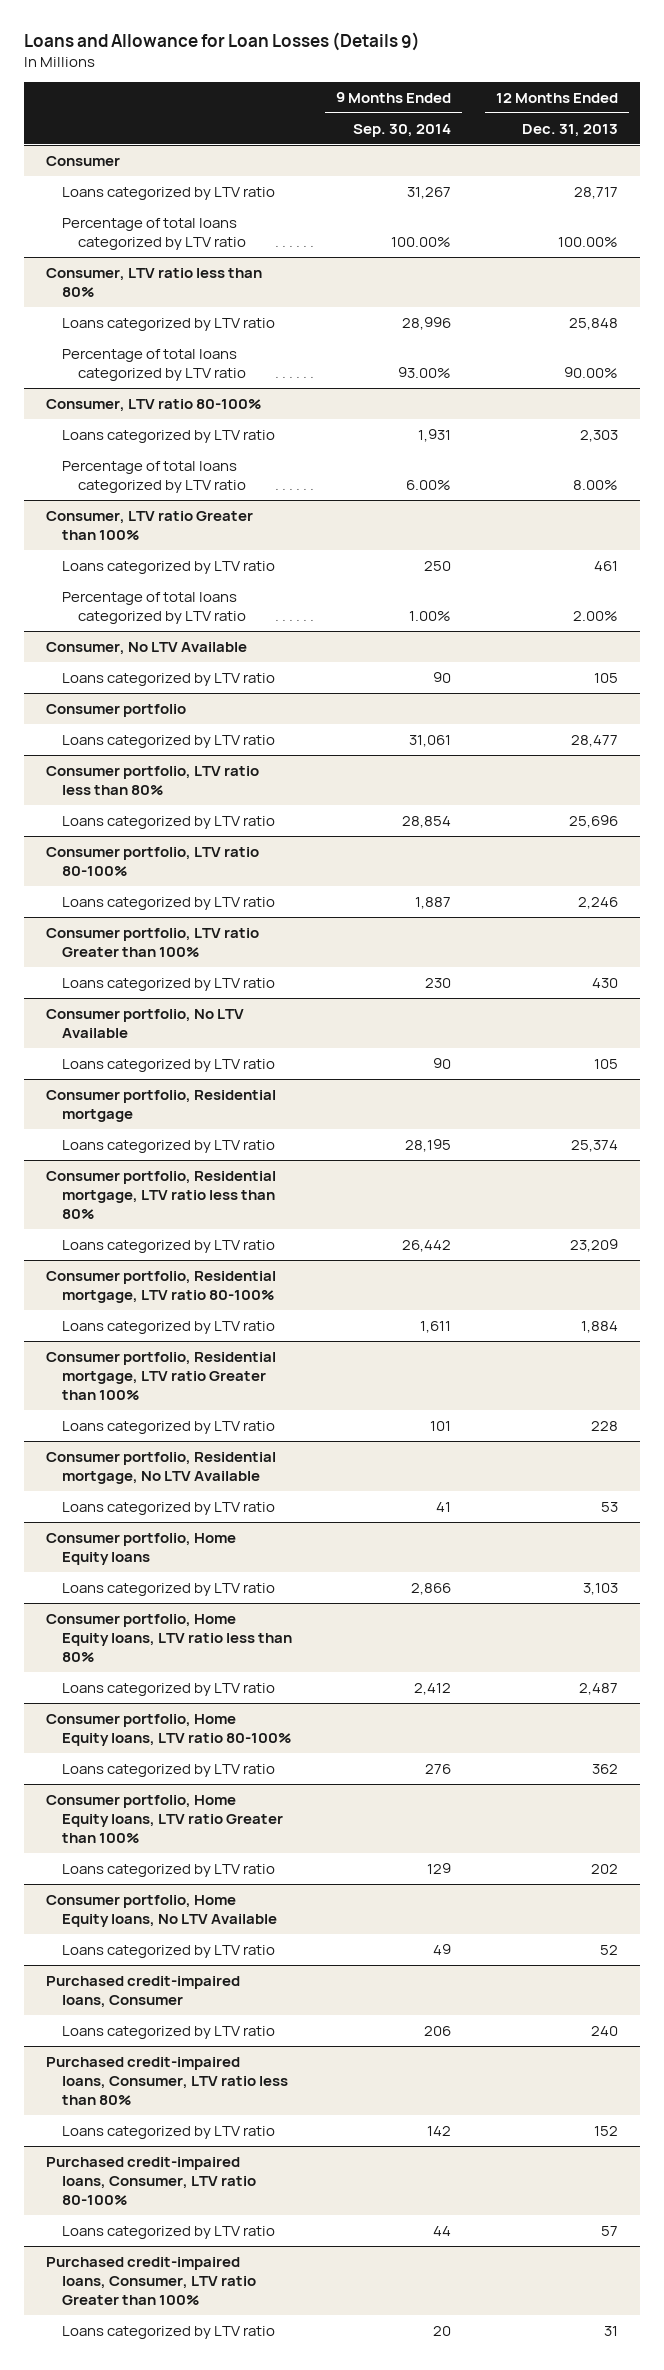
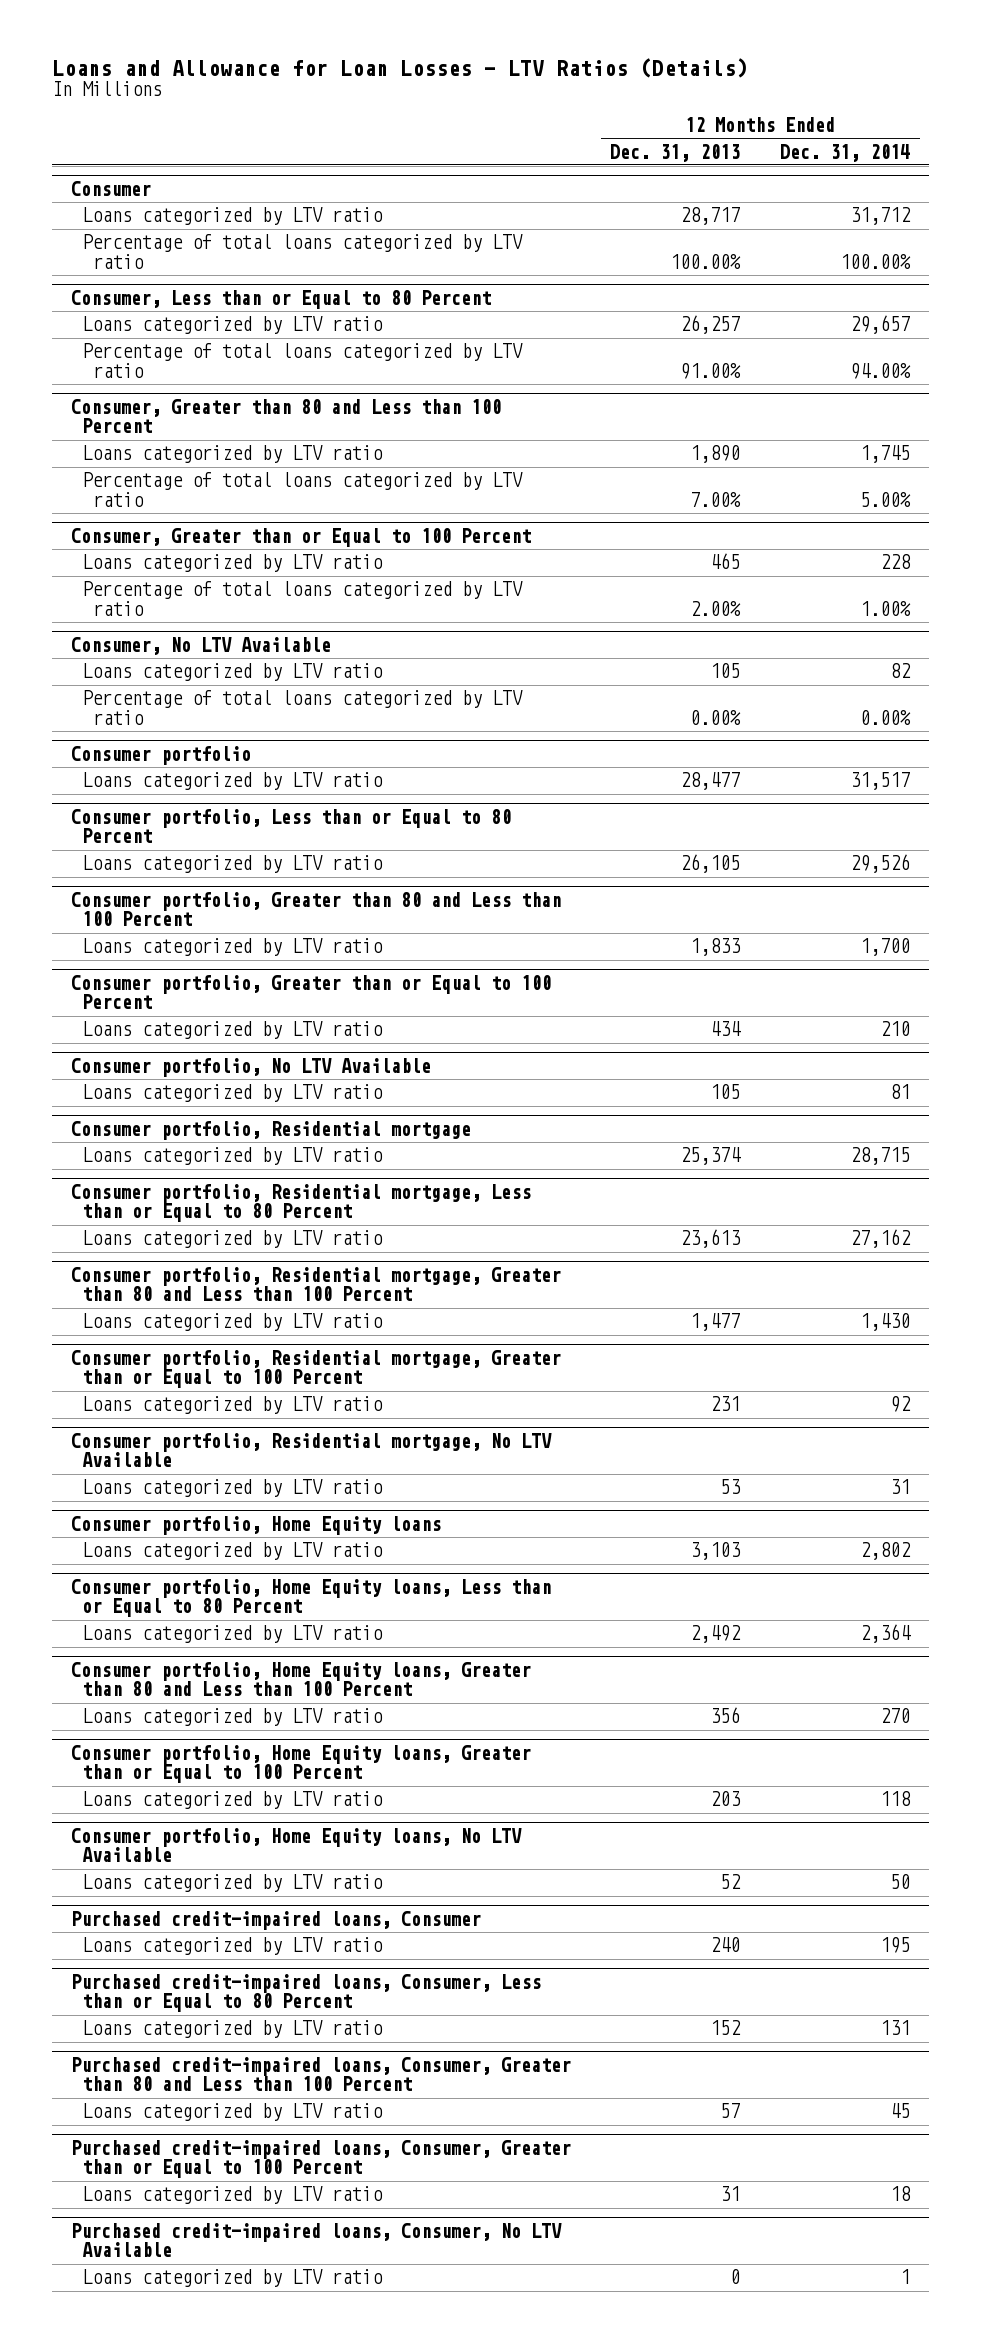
- Loans and Allowance for Loan Losses (Details 9)
+ Loans and Allowance for Loan Losses - LTV Ratios (Details)
- | 9 Months Ended Sep. 30, 2014 | 12 Months Ended Dec. 31, 2013
+ | 12 Months Ended Dec. 31, 2013 | 12 Months Ended Dec. 31, 2014
- Consumer, LTV ratio less than 80%
- Loans categorized by LTV ratio | 28,996 | 25,848
- Percentage of total loans categorized by LTV ratio | 93.00% | 90.00%
- Consumer, LTV ratio 80-100%
- Loans categorized by LTV ratio | 1,931 | 2,303
- Percentage of total loans categorized by LTV ratio | 6.00% | 8.00%
- Consumer, LTV ratio Greater than 100%
- Loans categorized by LTV ratio | 250 | 461
+ Consumer, Less than or Equal to 80 Percent
+ Loans categorized by LTV ratio | 26,257 | 29,657
+ Percentage of total loans categorized by LTV ratio | 91.00% | 94.00%
+ Consumer, Greater than 80 and Less than 100 Percent
+ Loans categorized by LTV ratio | 1,890 | 1,745
+ Percentage of total loans categorized by LTV ratio | 7.00% | 5.00%
+ Consumer, Greater than or Equal to 100 Percent
+ Loans categorized by LTV ratio | 465 | 228
@ Consumer, No LTV Available
+ Percentage of total loans categorized by LTV ratio | 0.00% | 0.00%
- Consumer portfolio, LTV ratio less than 80%
- Loans categorized by LTV ratio | 28,854 | 25,696
- Consumer portfolio, LTV ratio 80-100%
- Loans categorized by LTV ratio | 1,887 | 2,246
- Consumer portfolio, LTV ratio Greater than 100%
- Loans categorized by LTV ratio | 230 | 430
+ Consumer portfolio, Less than or Equal to 80 Percent
+ Loans categorized by LTV ratio | 26,105 | 29,526
+ Consumer portfolio, Greater than 80 and Less than 100 Percent
+ Loans categorized by LTV ratio | 1,833 | 1,700
+ Consumer portfolio, Greater than or Equal to 100 Percent
+ Loans categorized by LTV ratio | 434 | 210
- Consumer portfolio, Residential mortgage, LTV ratio less than 80%
- Loans categorized by LTV ratio | 26,442 | 23,209
- Consumer portfolio, Residential mortgage, LTV ratio 80-100%
- Loans categorized by LTV ratio | 1,611 | 1,884
- Consumer portfolio, Residential mortgage, LTV ratio Greater than 100%
- Loans categorized by LTV ratio | 101 | 228
+ Consumer portfolio, Residential mortgage, Less than or Equal to 80 Percent
+ Loans categorized by LTV ratio | 23,613 | 27,162
+ Consumer portfolio, Residential mortgage, Greater than 80 and Less than 100 Percent
+ Loans categorized by LTV ratio | 1,477 | 1,430
+ Consumer portfolio, Residential mortgage, Greater than or Equal to 100 Percent
+ Loans categorized by LTV ratio | 231 | 92
- Consumer portfolio, Home Equity loans, LTV ratio less than 80%
- Loans categorized by LTV ratio | 2,412 | 2,487
- Consumer portfolio, Home Equity loans, LTV ratio 80-100%
- Loans categorized by LTV ratio | 276 | 362
- Consumer portfolio, Home Equity loans, LTV ratio Greater than 100%
- Loans categorized by LTV ratio | 129 | 202
+ Consumer portfolio, Home Equity loans, Less than or Equal to 80 Percent
+ Loans categorized by LTV ratio | 2,492 | 2,364
+ Consumer portfolio, Home Equity loans, Greater than 80 and Less than 100 Percent
+ Loans categorized by LTV ratio | 356 | 270
+ Consumer portfolio, Home Equity loans, Greater than or Equal to 100 Percent
+ Loans categorized by LTV ratio | 203 | 118
- Purchased credit-impaired loans, Consumer, LTV ratio less than 80%
+ Purchased credit-impaired loans, Consumer, Less than or Equal to 80 Percent
- Purchased credit-impaired loans, Consumer, LTV ratio 80-100%
+ Purchased credit-impaired loans, Consumer, Greater than 80 and Less than 100 Percent
- Purchased credit-impaired loans, Consumer, LTV ratio Greater than 100%
+ Purchased credit-impaired loans, Consumer, Greater than or Equal to 100 Percent
+ Purchased credit-impaired loans, Consumer, No LTV Available
+ Loans categorized by LTV ratio | 0 | 1

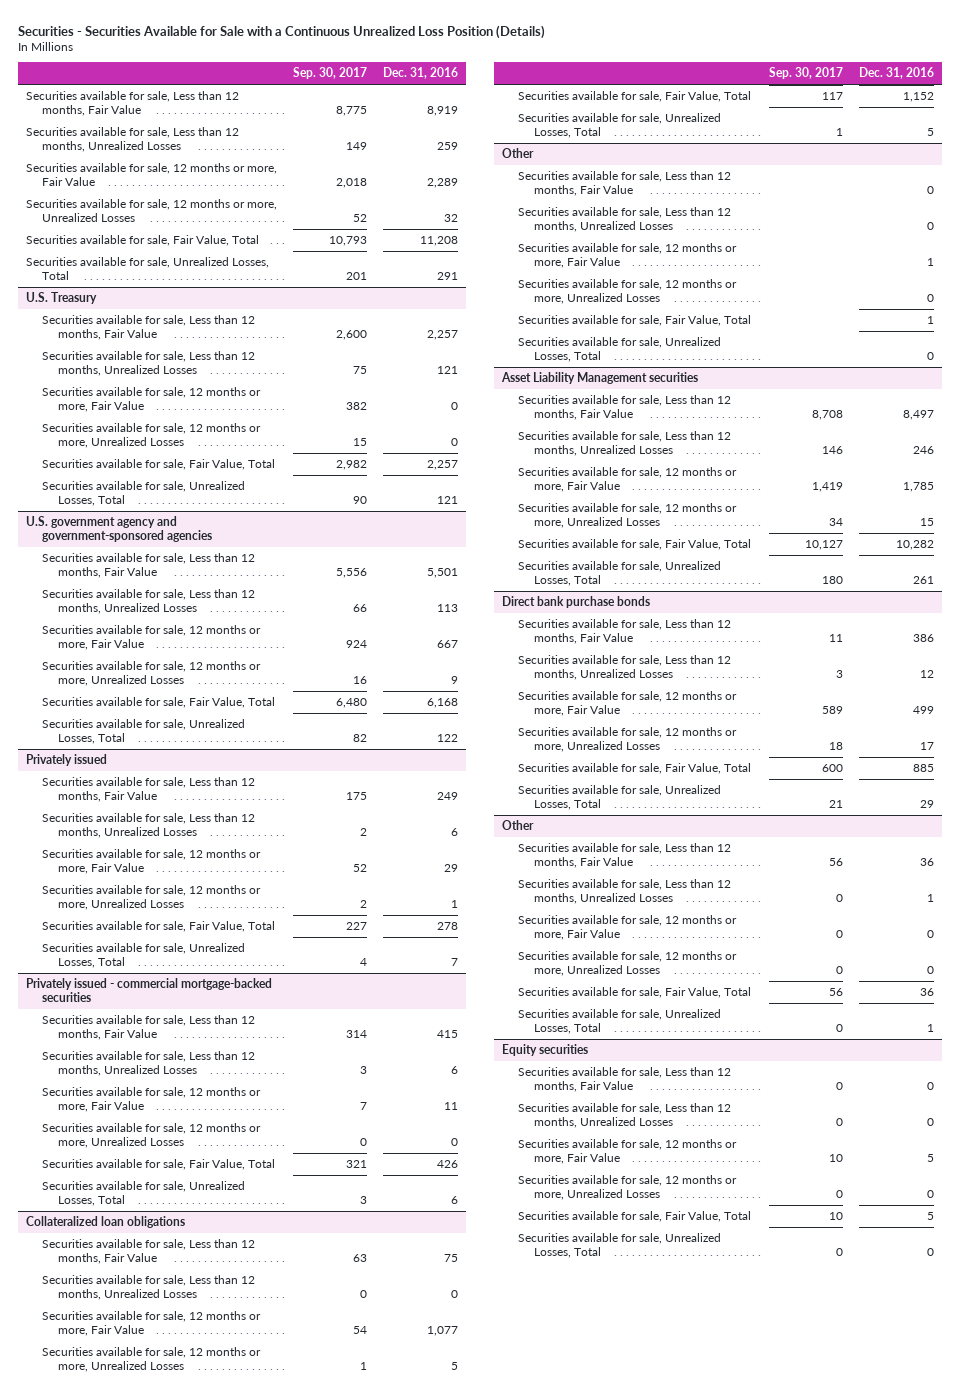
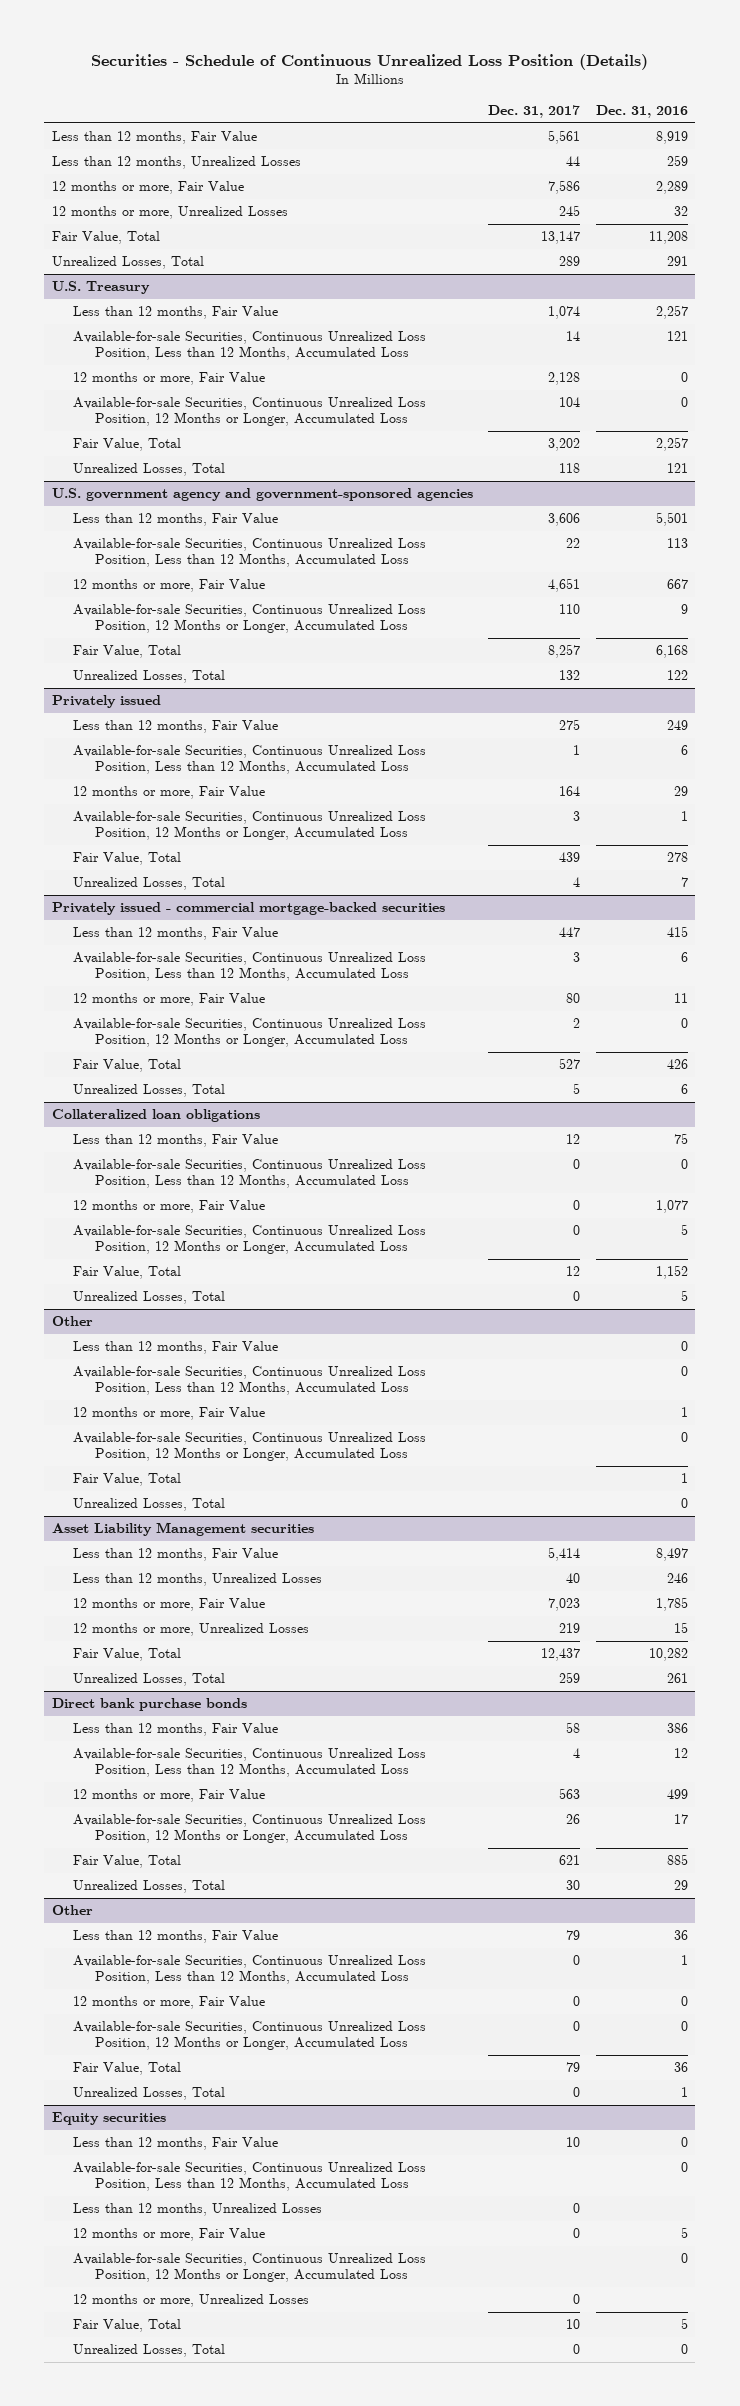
- Securities - Securities Available for Sale with a Continuous Unrealized Loss Position (Details)
+ Securities - Schedule of Continuous Unrealized Loss Position (Details)
- | Sep. 30, 2017 | Dec. 31, 2016
+ | Dec. 31, 2017 | Dec. 31, 2016
- Securities available for sale, Less than 12 months, Fair Value | 8,775 | 8,919
- Securities available for sale, Less than 12 months, Unrealized Losses | 149 | 259
- Securities available for sale, 12 months or more, Fair Value | 2,018 | 2,289
- Securities available for sale, 12 months or more, Unrealized Losses | 52 | 32
- Securities available for sale, Fair Value, Total | 10,793 | 11,208
- Securities available for sale, Unrealized Losses, Total | 201 | 291
+ Less than 12 months, Fair Value | 5,561 | 8,919
+ Less than 12 months, Unrealized Losses | 44 | 259
+ 12 months or more, Fair Value | 7,586 | 2,289
+ 12 months or more, Unrealized Losses | 245 | 32
+ Fair Value, Total | 13,147 | 11,208
+ Unrealized Losses, Total | 289 | 291
@ U.S. Treasury
- Securities available for sale, Less than 12 months, Fair Value | 2,600 | 2,257
- Securities available for sale, Less than 12 months, Unrealized Losses | 75 | 121
- Securities available for sale, 12 months or more, Fair Value | 382 | 0
- Securities available for sale, 12 months or more, Unrealized Losses | 15 | 0
- Securities available for sale, Fair Value, Total | 2,982 | 2,257
- Securities available for sale, Unrealized Losses, Total | 90 | 121
+ Less than 12 months, Fair Value | 1,074 | 2,257
+ Available-for-sale Securities, Continuous Unrealized Loss Position, Less than 12 Months, Accumulated Loss | 14 | 121
+ 12 months or more, Fair Value | 2,128 | 0
+ Available-for-sale Securities, Continuous Unrealized Loss Position, 12 Months or Longer, Accumulated Loss | 104 | 0
+ Fair Value, Total | 3,202 | 2,257
+ Unrealized Losses, Total | 118 | 121
@ U.S. government agency and government-sponsored agencies
- Securities available for sale, Less than 12 months, Fair Value | 5,556 | 5,501
- Securities available for sale, Less than 12 months, Unrealized Losses | 66 | 113
- Securities available for sale, 12 months or more, Fair Value | 924 | 667
- Securities available for sale, 12 months or more, Unrealized Losses | 16 | 9
- Securities available for sale, Fair Value, Total | 6,480 | 6,168
- Securities available for sale, Unrealized Losses, Total | 82 | 122
+ Less than 12 months, Fair Value | 3,606 | 5,501
+ Available-for-sale Securities, Continuous Unrealized Loss Position, Less than 12 Months, Accumulated Loss | 22 | 113
+ 12 months or more, Fair Value | 4,651 | 667
+ Available-for-sale Securities, Continuous Unrealized Loss Position, 12 Months or Longer, Accumulated Loss | 110 | 9
+ Fair Value, Total | 8,257 | 6,168
+ Unrealized Losses, Total | 132 | 122
@ Privately issued
- Securities available for sale, Less than 12 months, Fair Value | 175 | 249
- Securities available for sale, Less than 12 months, Unrealized Losses | 2 | 6
- Securities available for sale, 12 months or more, Fair Value | 52 | 29
- Securities available for sale, 12 months or more, Unrealized Losses | 2 | 1
- Securities available for sale, Fair Value, Total | 227 | 278
- Securities available for sale, Unrealized Losses, Total | 4 | 7
+ Less than 12 months, Fair Value | 275 | 249
+ Available-for-sale Securities, Continuous Unrealized Loss Position, Less than 12 Months, Accumulated Loss | 1 | 6
+ 12 months or more, Fair Value | 164 | 29
+ Available-for-sale Securities, Continuous Unrealized Loss Position, 12 Months or Longer, Accumulated Loss | 3 | 1
+ Fair Value, Total | 439 | 278
+ Unrealized Losses, Total | 4 | 7
@ Privately issued - commercial mortgage-backed securities
- Securities available for sale, Less than 12 months, Fair Value | 314 | 415
- Securities available for sale, Less than 12 months, Unrealized Losses | 3 | 6
- Securities available for sale, 12 months or more, Fair Value | 7 | 11
- Securities available for sale, 12 months or more, Unrealized Losses | 0 | 0
- Securities available for sale, Fair Value, Total | 321 | 426
- Securities available for sale, Unrealized Losses, Total | 3 | 6
+ Less than 12 months, Fair Value | 447 | 415
+ Available-for-sale Securities, Continuous Unrealized Loss Position, Less than 12 Months, Accumulated Loss | 3 | 6
+ 12 months or more, Fair Value | 80 | 11
+ Available-for-sale Securities, Continuous Unrealized Loss Position, 12 Months or Longer, Accumulated Loss | 2 | 0
+ Fair Value, Total | 527 | 426
+ Unrealized Losses, Total | 5 | 6
@ Collateralized loan obligations
- Securities available for sale, Less than 12 months, Fair Value | 63 | 75
- Securities available for sale, Less than 12 months, Unrealized Losses | 0 | 0
- Securities available for sale, 12 months or more, Fair Value | 54 | 1,077
- Securities available for sale, 12 months or more, Unrealized Losses | 1 | 5
- Securities available for sale, Fair Value, Total | 117 | 1,152
- Securities available for sale, Unrealized Losses, Total | 1 | 5
+ Less than 12 months, Fair Value | 12 | 75
+ Available-for-sale Securities, Continuous Unrealized Loss Position, Less than 12 Months, Accumulated Loss | 0 | 0
+ 12 months or more, Fair Value | 0 | 1,077
+ Available-for-sale Securities, Continuous Unrealized Loss Position, 12 Months or Longer, Accumulated Loss | 0 | 5
+ Fair Value, Total | 12 | 1,152
+ Unrealized Losses, Total | 0 | 5
@ Other
- Securities available for sale, Less than 12 months, Fair Value | | 0
- Securities available for sale, Less than 12 months, Unrealized Losses | | 0
- Securities available for sale, 12 months or more, Fair Value | | 1
- Securities available for sale, 12 months or more, Unrealized Losses | | 0
- Securities available for sale, Fair Value, Total | | 1
- Securities available for sale, Unrealized Losses, Total | | 0
+ Less than 12 months, Fair Value | | 0
+ Available-for-sale Securities, Continuous Unrealized Loss Position, Less than 12 Months, Accumulated Loss | | 0
+ 12 months or more, Fair Value | | 1
+ Available-for-sale Securities, Continuous Unrealized Loss Position, 12 Months or Longer, Accumulated Loss | | 0
+ Fair Value, Total | | 1
+ Unrealized Losses, Total | | 0
@ Asset Liability Management securities
- Securities available for sale, Less than 12 months, Fair Value | 8,708 | 8,497
- Securities available for sale, Less than 12 months, Unrealized Losses | 146 | 246
- Securities available for sale, 12 months or more, Fair Value | 1,419 | 1,785
- Securities available for sale, 12 months or more, Unrealized Losses | 34 | 15
- Securities available for sale, Fair Value, Total | 10,127 | 10,282
- Securities available for sale, Unrealized Losses, Total | 180 | 261
+ Less than 12 months, Fair Value | 5,414 | 8,497
+ Less than 12 months, Unrealized Losses | 40 | 246
+ 12 months or more, Fair Value | 7,023 | 1,785
+ 12 months or more, Unrealized Losses | 219 | 15
+ Fair Value, Total | 12,437 | 10,282
+ Unrealized Losses, Total | 259 | 261
@ Direct bank purchase bonds
- Securities available for sale, Less than 12 months, Fair Value | 11 | 386
- Securities available for sale, Less than 12 months, Unrealized Losses | 3 | 12
- Securities available for sale, 12 months or more, Fair Value | 589 | 499
- Securities available for sale, 12 months or more, Unrealized Losses | 18 | 17
- Securities available for sale, Fair Value, Total | 600 | 885
- Securities available for sale, Unrealized Losses, Total | 21 | 29
+ Less than 12 months, Fair Value | 58 | 386
+ Available-for-sale Securities, Continuous Unrealized Loss Position, Less than 12 Months, Accumulated Loss | 4 | 12
+ 12 months or more, Fair Value | 563 | 499
+ Available-for-sale Securities, Continuous Unrealized Loss Position, 12 Months or Longer, Accumulated Loss | 26 | 17
+ Fair Value, Total | 621 | 885
+ Unrealized Losses, Total | 30 | 29
@ Other
- Securities available for sale, Less than 12 months, Fair Value | 56 | 36
- Securities available for sale, Less than 12 months, Unrealized Losses | 0 | 1
- Securities available for sale, 12 months or more, Fair Value | 0 | 0
- Securities available for sale, 12 months or more, Unrealized Losses | 0 | 0
- Securities available for sale, Fair Value, Total | 56 | 36
- Securities available for sale, Unrealized Losses, Total | 0 | 1
+ Less than 12 months, Fair Value | 79 | 36
+ Available-for-sale Securities, Continuous Unrealized Loss Position, Less than 12 Months, Accumulated Loss | 0 | 1
+ 12 months or more, Fair Value | 0 | 0
+ Available-for-sale Securities, Continuous Unrealized Loss Position, 12 Months or Longer, Accumulated Loss | 0 | 0
+ Fair Value, Total | 79 | 36
+ Unrealized Losses, Total | 0 | 1
@ Equity securities
- Securities available for sale, Less than 12 months, Fair Value | 0 | 0
- Securities available for sale, Less than 12 months, Unrealized Losses | 0 | 0
- Securities available for sale, 12 months or more, Fair Value | 10 | 5
- Securities available for sale, 12 months or more, Unrealized Losses | 0 | 0
- Securities available for sale, Fair Value, Total | 10 | 5
- Securities available for sale, Unrealized Losses, Total | 0 | 0
+ Less than 12 months, Fair Value | 10 | 0
+ Available-for-sale Securities, Continuous Unrealized Loss Position, Less than 12 Months, Accumulated Loss | | 0
+ Less than 12 months, Unrealized Losses | 0 |
+ 12 months or more, Fair Value | 0 | 5
+ Available-for-sale Securities, Continuous Unrealized Loss Position, 12 Months or Longer, Accumulated Loss | | 0
+ 12 months or more, Unrealized Losses | 0 |
+ Fair Value, Total | 10 | 5
+ Unrealized Losses, Total | 0 | 0

